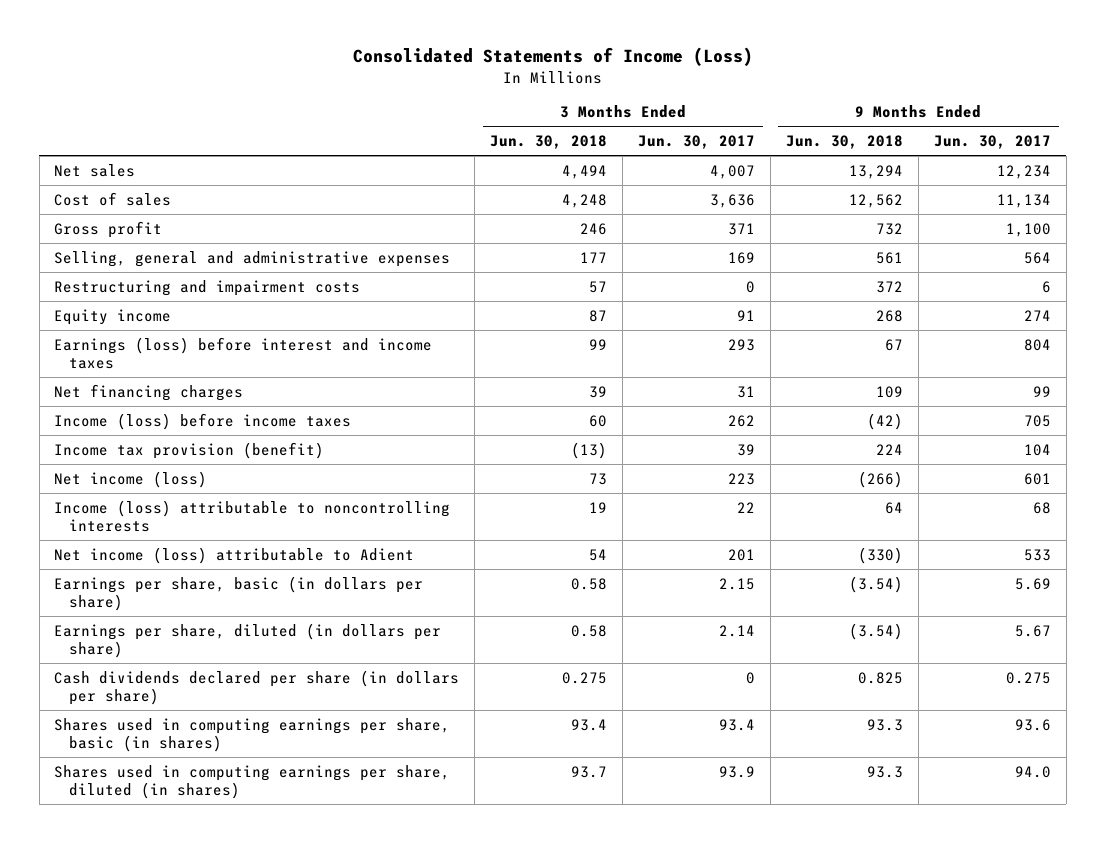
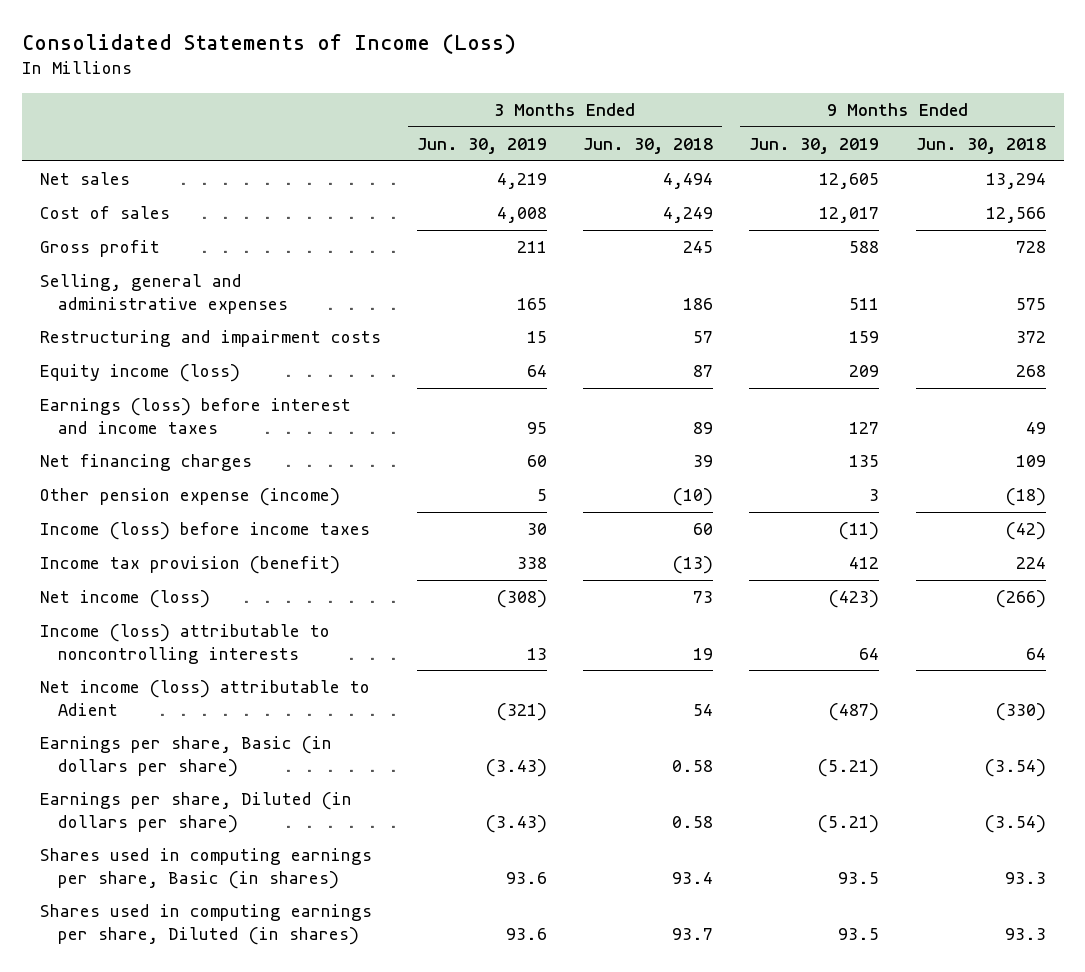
- | 3 Months Ended Jun. 30, 2018 | 3 Months Ended Jun. 30, 2017 | 9 Months Ended Jun. 30, 2018 | 9 Months Ended Jun. 30, 2017
+ | 3 Months Ended Jun. 30, 2019 | 3 Months Ended Jun. 30, 2018 | 9 Months Ended Jun. 30, 2019 | 9 Months Ended Jun. 30, 2018
- Cost of sales | 4,248 | 3,636 | 12,562 | 11,134
- Gross profit | 246 | 371 | 732 | 1,100
- Selling, general and administrative expenses | 177 | 169 | 561 | 564
+ Cost of sales | 4,008 | 4,249 | 12,017 | 12,566
+ Gross profit | 211 | 245 | 588 | 728
+ Selling, general and administrative expenses | 165 | 186 | 511 | 575
- Equity income | 87 | 91 | 268 | 274
- Earnings (loss) before interest and income taxes | 99 | 293 | 67 | 804
+ Equity income (loss) | 64 | 87 | 209 | 268
+ Earnings (loss) before interest and income taxes | 95 | 89 | 127 | 49
+ Other pension expense (income) | 5 | (10) | 3 | (18)
- Earnings per share, basic (in dollars per share) | 0.58 | 2.15 | (3.54) | 5.69
- Earnings per share, diluted (in dollars per share) | 0.58 | 2.14 | (3.54) | 5.67
- Cash dividends declared per share (in dollars per share) | 0.275 | 0 | 0.825 | 0.275
- Shares used in computing earnings per share, basic (in shares) | 93.4 | 93.4 | 93.3 | 93.6
- Shares used in computing earnings per share, diluted (in shares) | 93.7 | 93.9 | 93.3 | 94.0
+ Earnings per share, Basic (in dollars per share) | (3.43) | 0.58 | (5.21) | (3.54)
+ Earnings per share, Diluted (in dollars per share) | (3.43) | 0.58 | (5.21) | (3.54)
+ Shares used in computing earnings per share, Basic (in shares) | 93.6 | 93.4 | 93.5 | 93.3
+ Shares used in computing earnings per share, Diluted (in shares) | 93.6 | 93.7 | 93.5 | 93.3

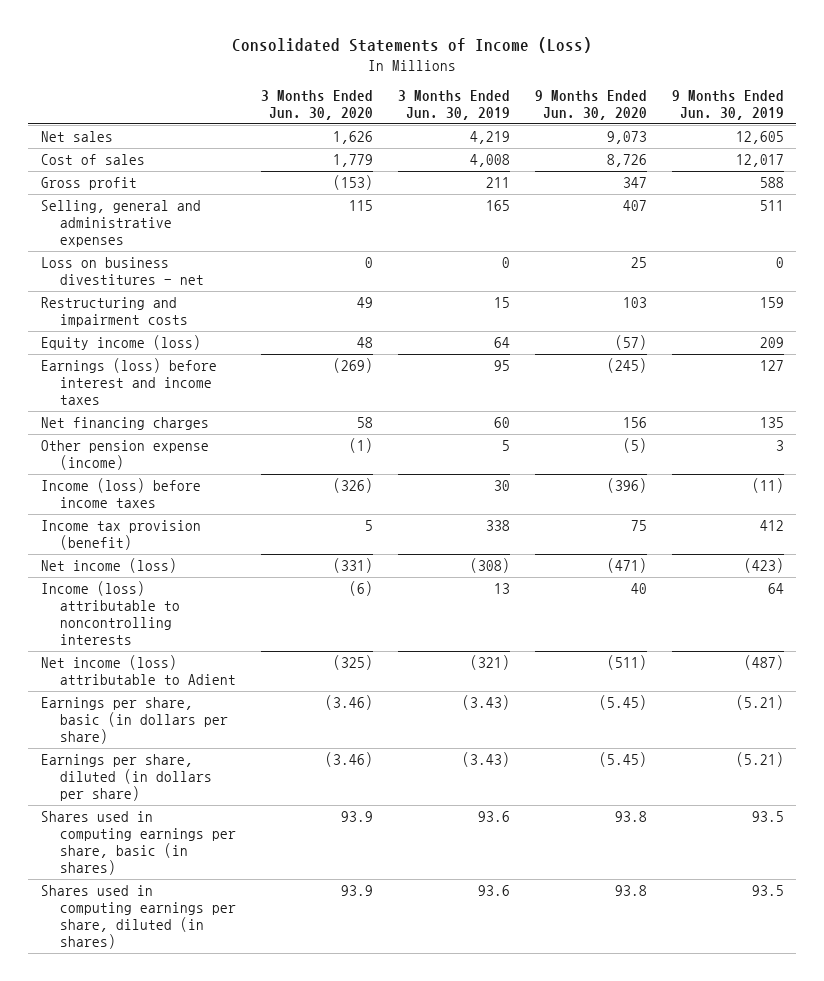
- | 3 Months Ended Jun. 30, 2019 | 3 Months Ended Jun. 30, 2018 | 9 Months Ended Jun. 30, 2019 | 9 Months Ended Jun. 30, 2018
+ | 3 Months Ended Jun. 30, 2020 | 3 Months Ended Jun. 30, 2019 | 9 Months Ended Jun. 30, 2020 | 9 Months Ended Jun. 30, 2019
+ Loss on business divestitures - net | 0 | 0 | 25 | 0
- Earnings per share, Basic (in dollars per share) | (3.43) | 0.58 | (5.21) | (3.54)
- Earnings per share, Diluted (in dollars per share) | (3.43) | 0.58 | (5.21) | (3.54)
- Shares used in computing earnings per share, Basic (in shares) | 93.6 | 93.4 | 93.5 | 93.3
- Shares used in computing earnings per share, Diluted (in shares) | 93.6 | 93.7 | 93.5 | 93.3
+ Earnings per share, basic (in dollars per share) | (3.46) | (3.43) | (5.45) | (5.21)
+ Earnings per share, diluted (in dollars per share) | (3.46) | (3.43) | (5.45) | (5.21)
+ Shares used in computing earnings per share, basic (in shares) | 93.9 | 93.6 | 93.8 | 93.5
+ Shares used in computing earnings per share, diluted (in shares) | 93.9 | 93.6 | 93.8 | 93.5

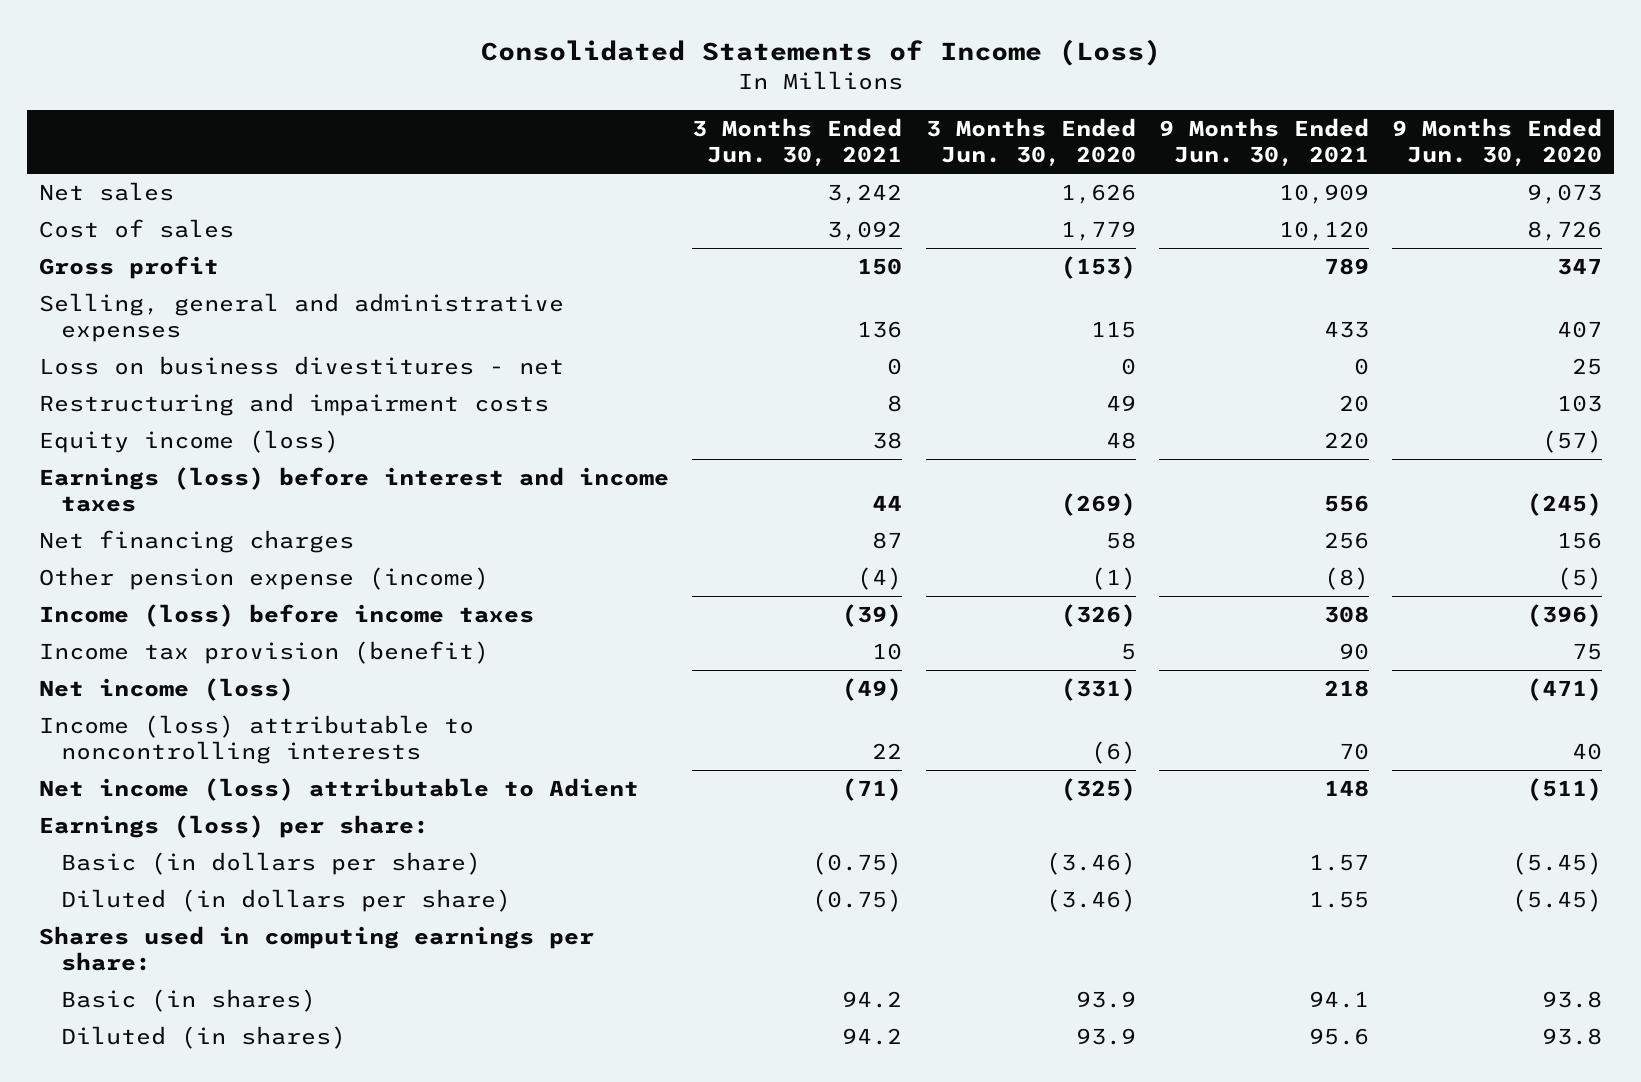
- | 3 Months Ended Jun. 30, 2020 | 3 Months Ended Jun. 30, 2019 | 9 Months Ended Jun. 30, 2020 | 9 Months Ended Jun. 30, 2019
+ | 3 Months Ended Jun. 30, 2021 | 3 Months Ended Jun. 30, 2020 | 9 Months Ended Jun. 30, 2021 | 9 Months Ended Jun. 30, 2020
- Earnings per share, basic (in dollars per share) | (3.46) | (3.43) | (5.45) | (5.21)
- Earnings per share, diluted (in dollars per share) | (3.46) | (3.43) | (5.45) | (5.21)
- Shares used in computing earnings per share, basic (in shares) | 93.9 | 93.6 | 93.8 | 93.5
- Shares used in computing earnings per share, diluted (in shares) | 93.9 | 93.6 | 93.8 | 93.5
+ Earnings (loss) per share:
+ Basic (in dollars per share) | (0.75) | (3.46) | 1.57 | (5.45)
+ Diluted (in dollars per share) | (0.75) | (3.46) | 1.55 | (5.45)
+ Shares used in computing earnings per share:
+ Basic (in shares) | 94.2 | 93.9 | 94.1 | 93.8
+ Diluted (in shares) | 94.2 | 93.9 | 95.6 | 93.8

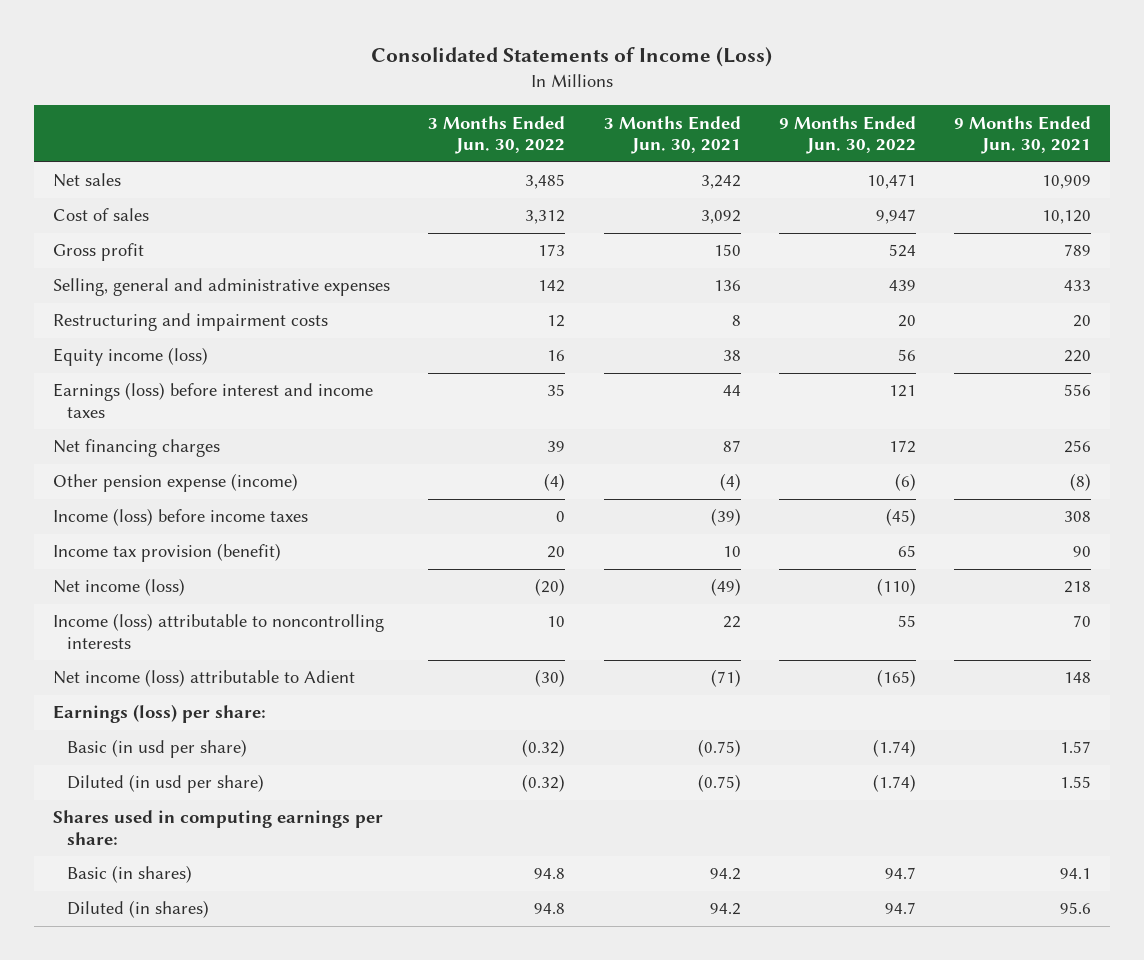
- | 3 Months Ended Jun. 30, 2021 | 3 Months Ended Jun. 30, 2020 | 9 Months Ended Jun. 30, 2021 | 9 Months Ended Jun. 30, 2020
+ | 3 Months Ended Jun. 30, 2022 | 3 Months Ended Jun. 30, 2021 | 9 Months Ended Jun. 30, 2022 | 9 Months Ended Jun. 30, 2021
- Loss on business divestitures - net | 0 | 0 | 0 | 25
- Basic (in dollars per share) | (0.75) | (3.46) | 1.57 | (5.45)
- Diluted (in dollars per share) | (0.75) | (3.46) | 1.55 | (5.45)
+ Basic (in usd per share) | (0.32) | (0.75) | (1.74) | 1.57
+ Diluted (in usd per share) | (0.32) | (0.75) | (1.74) | 1.55

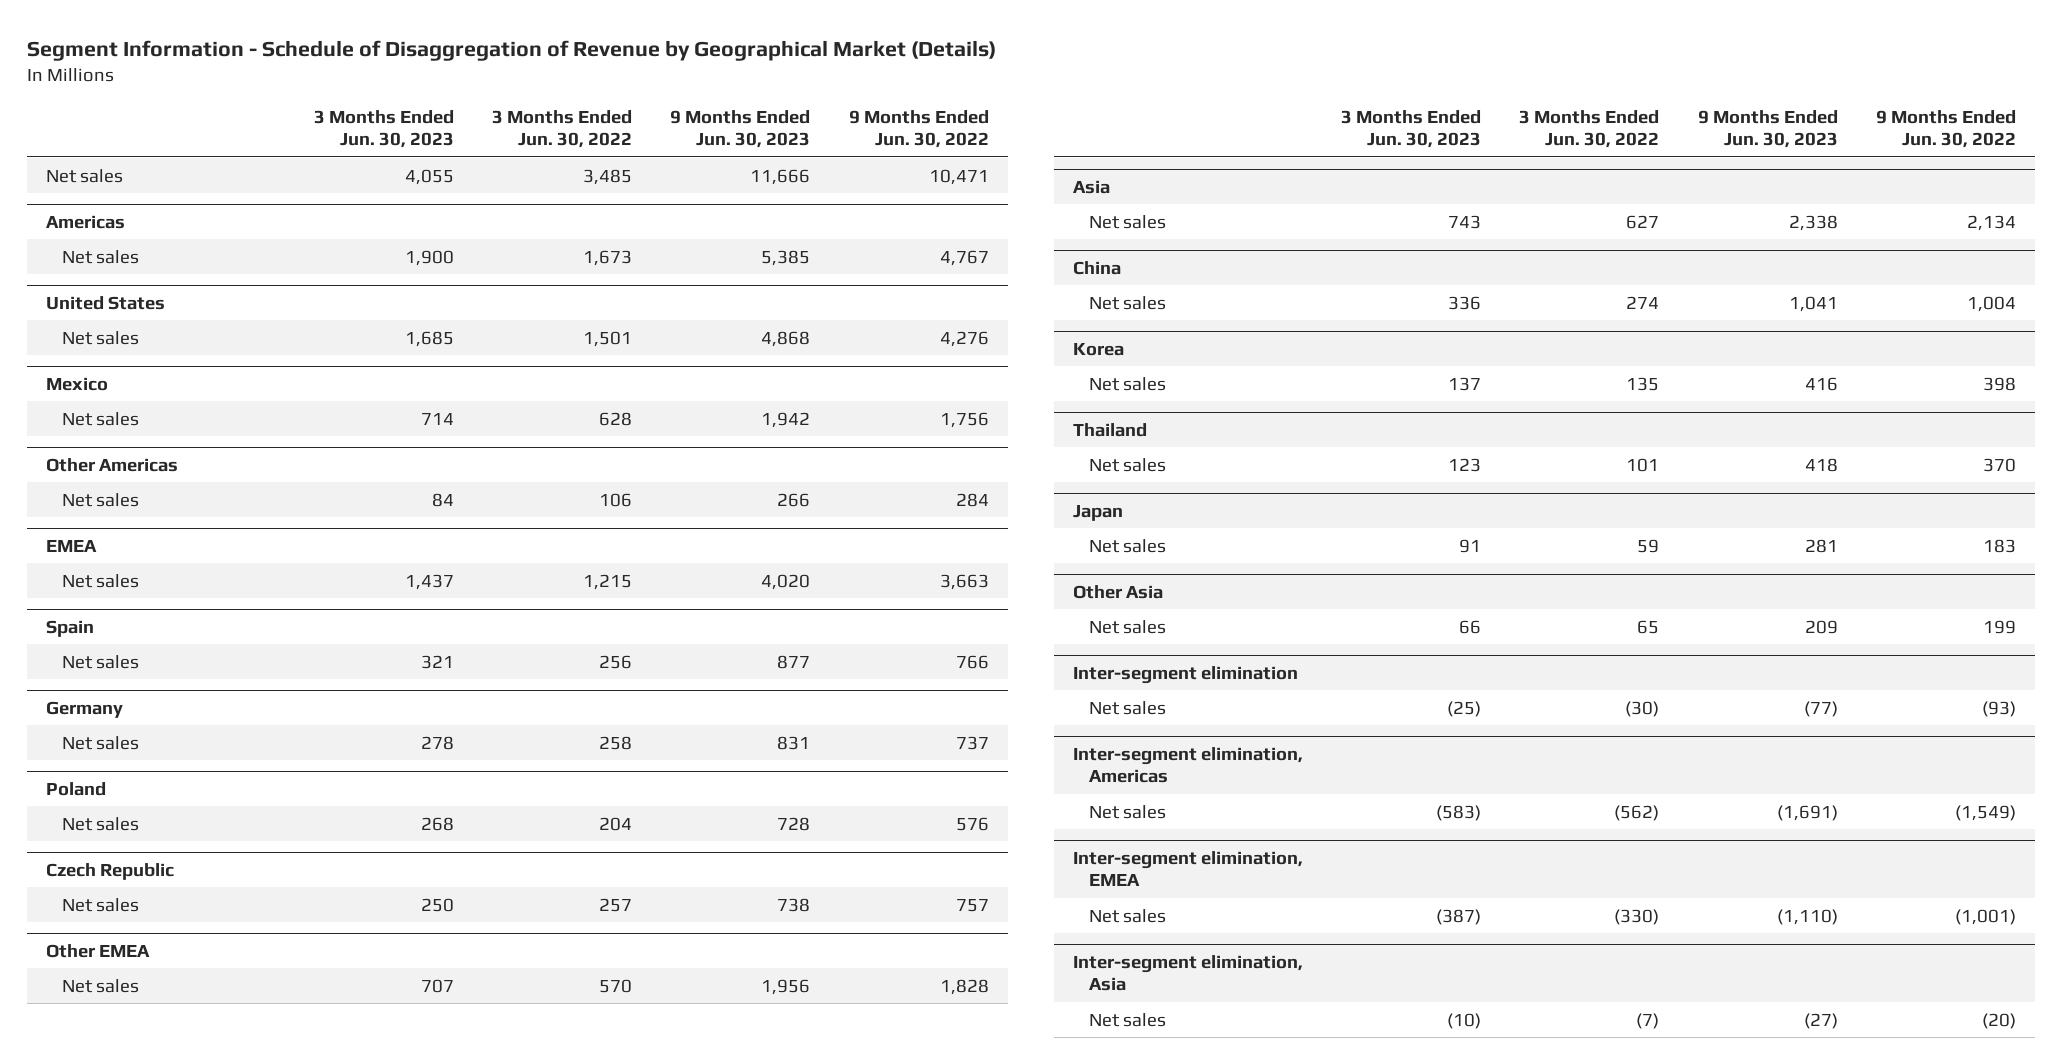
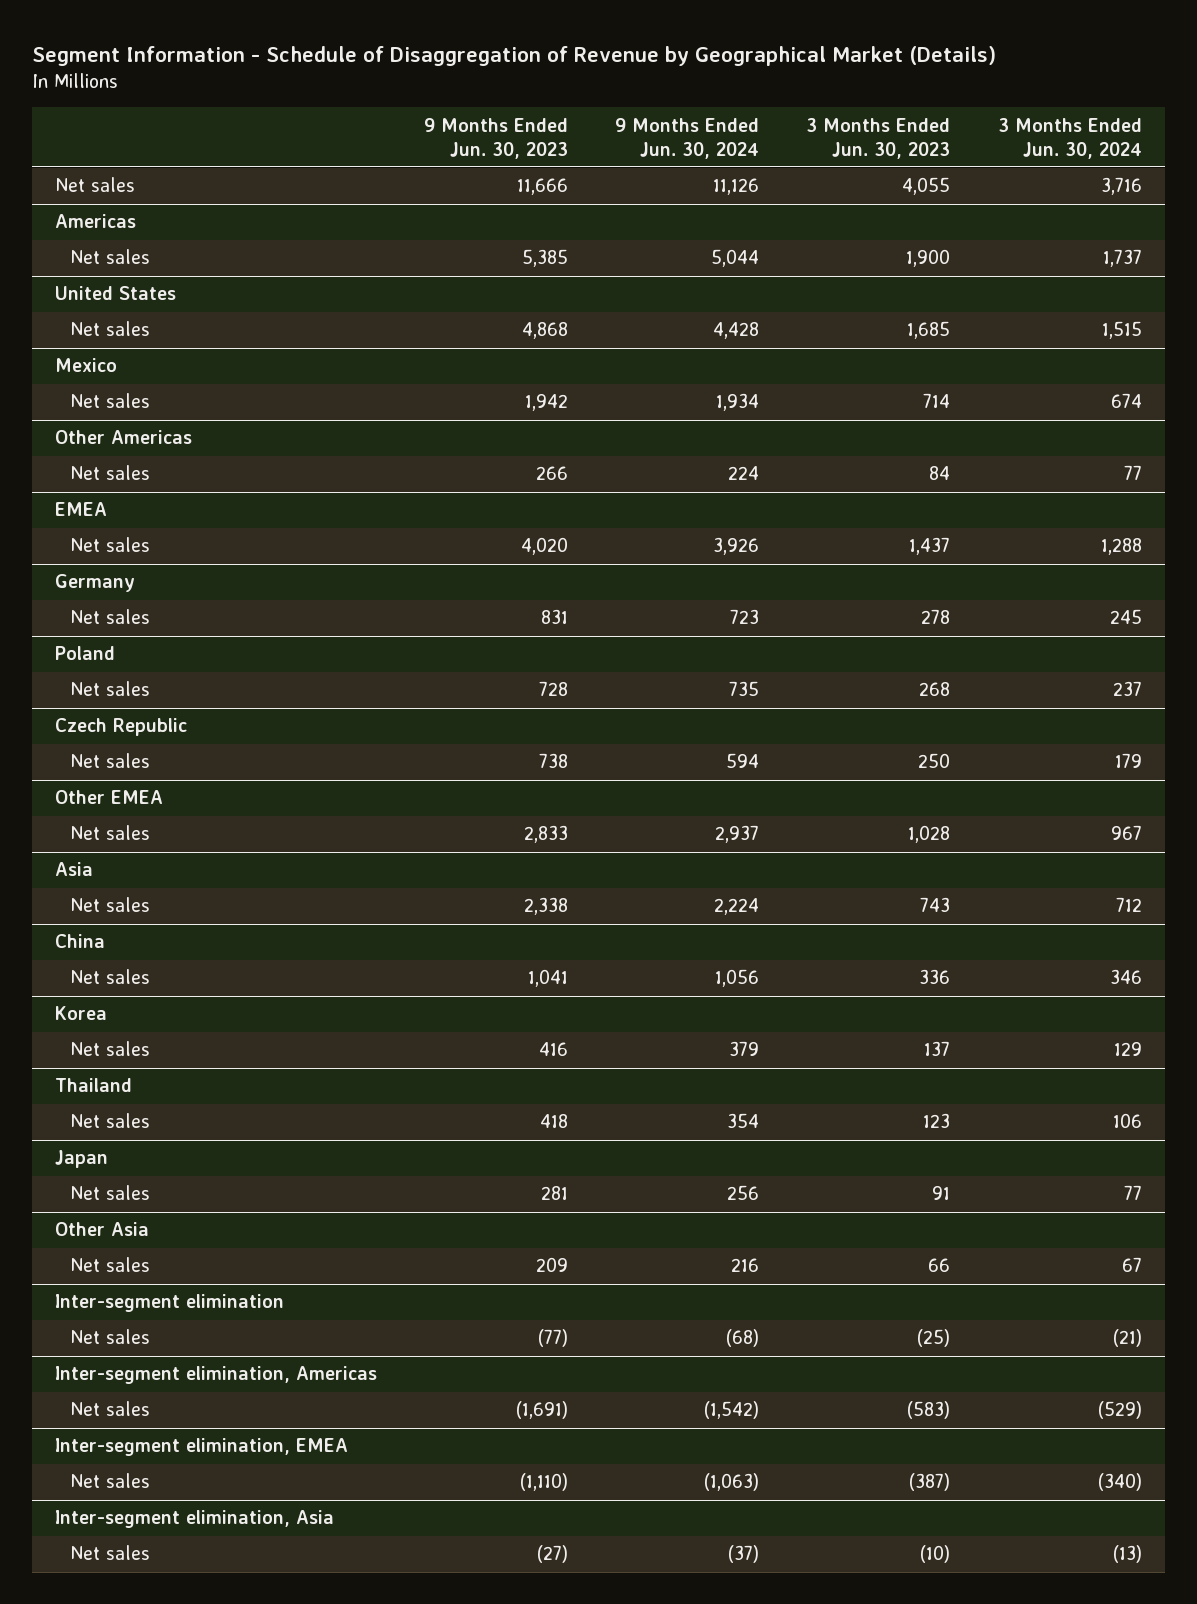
- | 3 Months Ended Jun. 30, 2023 | 3 Months Ended Jun. 30, 2022 | 9 Months Ended Jun. 30, 2023 | 9 Months Ended Jun. 30, 2022
+ | 9 Months Ended Jun. 30, 2023 | 9 Months Ended Jun. 30, 2024 | 3 Months Ended Jun. 30, 2023 | 3 Months Ended Jun. 30, 2024
- Spain
- Net sales | 321 | 256 | 877 | 766
@ Other EMEA
- Net sales | 707 | 570 | 1,956 | 1,828
+ Net sales | 2,833 | 2,937 | 1,028 | 967

